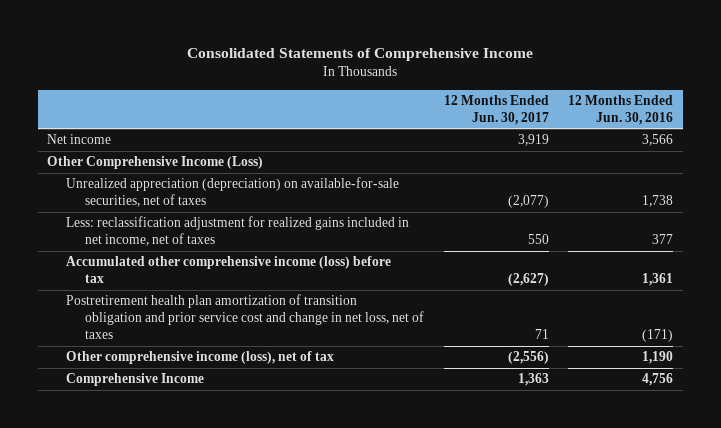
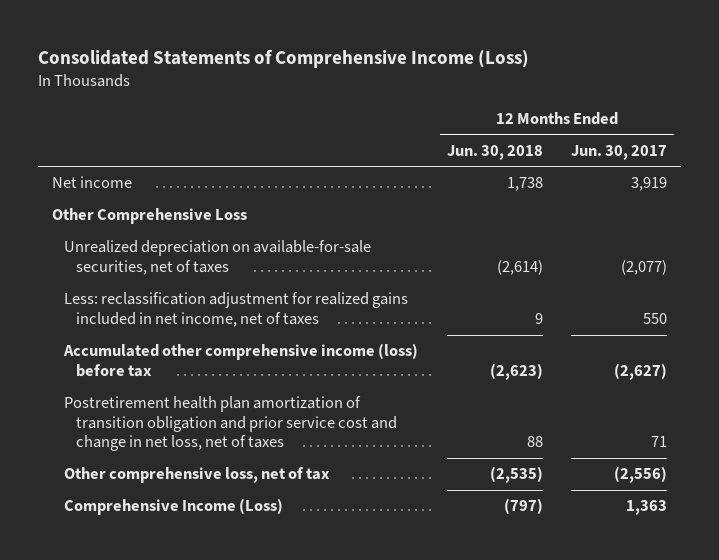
- Consolidated Statements of Comprehensive Income
+ Consolidated Statements of Comprehensive Income (Loss)
- | 12 Months Ended Jun. 30, 2017 | 12 Months Ended Jun. 30, 2016
+ | 12 Months Ended Jun. 30, 2018 | 12 Months Ended Jun. 30, 2017
- Other Comprehensive Income (Loss)
- Unrealized appreciation (depreciation) on available-for-sale securities, net of taxes | (2,077) | 1,738
+ Other Comprehensive Loss
+ Unrealized depreciation on available-for-sale securities, net of taxes | (2,614) | (2,077)
- Other comprehensive income (loss), net of tax | (2,556) | 1,190
- Comprehensive Income | 1,363 | 4,756
+ Other comprehensive loss, net of tax | (2,535) | (2,556)
+ Comprehensive Income (Loss) | (797) | 1,363

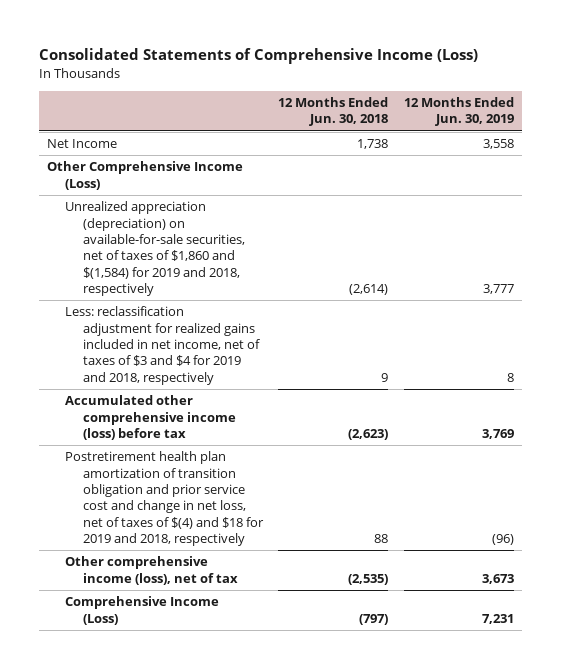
- | 12 Months Ended Jun. 30, 2018 | 12 Months Ended Jun. 30, 2017
+ | 12 Months Ended Jun. 30, 2018 | 12 Months Ended Jun. 30, 2019
- Net income | 1,738 | 3,919
- Other Comprehensive Loss
- Unrealized depreciation on available-for-sale securities, net of taxes | (2,614) | (2,077)
- Less: reclassification adjustment for realized gains included in net income, net of taxes | 9 | 550
+ Net Income | 1,738 | 3,558
+ Other Comprehensive Income (Loss)
+ Unrealized appreciation (depreciation) on available-for-sale securities, net of taxes of $1,860 and $(1,584) for 2019 and 2018, respectively | (2,614) | 3,777
+ Less: reclassification adjustment for realized gains included in net income, net of taxes of $3 and $4 for 2019 and 2018, respectively | 9 | 8
- Postretirement health plan amortization of transition obligation and prior service cost and change in net loss, net of taxes | 88 | 71
- Other comprehensive loss, net of tax | (2,535) | (2,556)
+ Postretirement health plan amortization of transition obligation and prior service cost and change in net loss, net of taxes of $(4) and $18 for 2019 and 2018, respectively | 88 | (96)
+ Other comprehensive income (loss), net of tax | (2,535) | 3,673

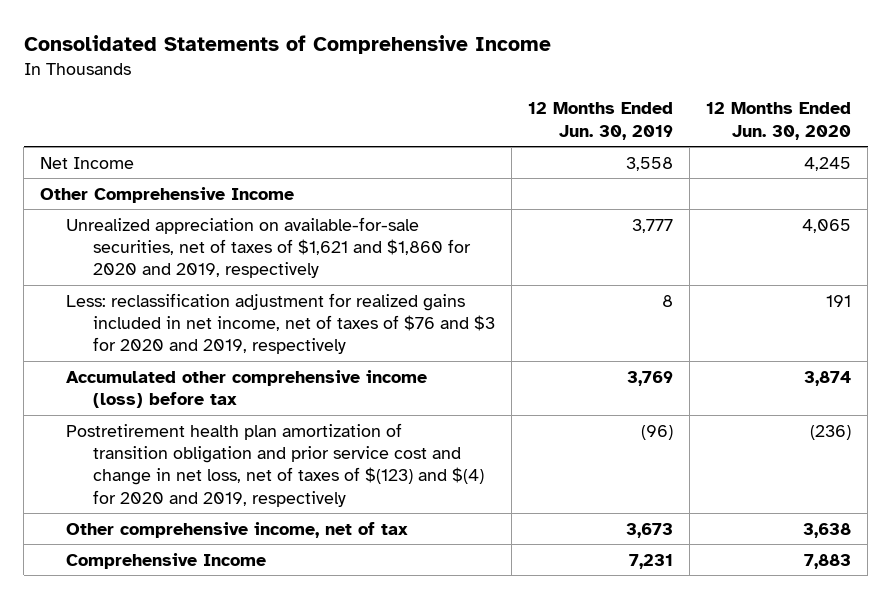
- Consolidated Statements of Comprehensive Income (Loss)
+ Consolidated Statements of Comprehensive Income
- | 12 Months Ended Jun. 30, 2018 | 12 Months Ended Jun. 30, 2019
+ | 12 Months Ended Jun. 30, 2019 | 12 Months Ended Jun. 30, 2020
- Other Comprehensive Income (Loss)
- Unrealized appreciation (depreciation) on available-for-sale securities, net of taxes of $1,860 and $(1,584) for 2019 and 2018, respectively | (2,614) | 3,777
- Less: reclassification adjustment for realized gains included in net income, net of taxes of $3 and $4 for 2019 and 2018, respectively | 9 | 8
+ Other Comprehensive Income
+ Unrealized appreciation on available-for-sale securities, net of taxes of $1,621 and $1,860 for 2020 and 2019, respectively | 3,777 | 4,065
+ Less: reclassification adjustment for realized gains included in net income, net of taxes of $76 and $3 for 2020 and 2019, respectively | 8 | 191
- Postretirement health plan amortization of transition obligation and prior service cost and change in net loss, net of taxes of $(4) and $18 for 2019 and 2018, respectively | 88 | (96)
- Other comprehensive income (loss), net of tax | (2,535) | 3,673
- Comprehensive Income (Loss) | (797) | 7,231
+ Postretirement health plan amortization of transition obligation and prior service cost and change in net loss, net of taxes of $(123) and $(4) for 2020 and 2019, respectively | (96) | (236)
+ Other comprehensive income, net of tax | 3,673 | 3,638
+ Comprehensive Income | 7,231 | 7,883

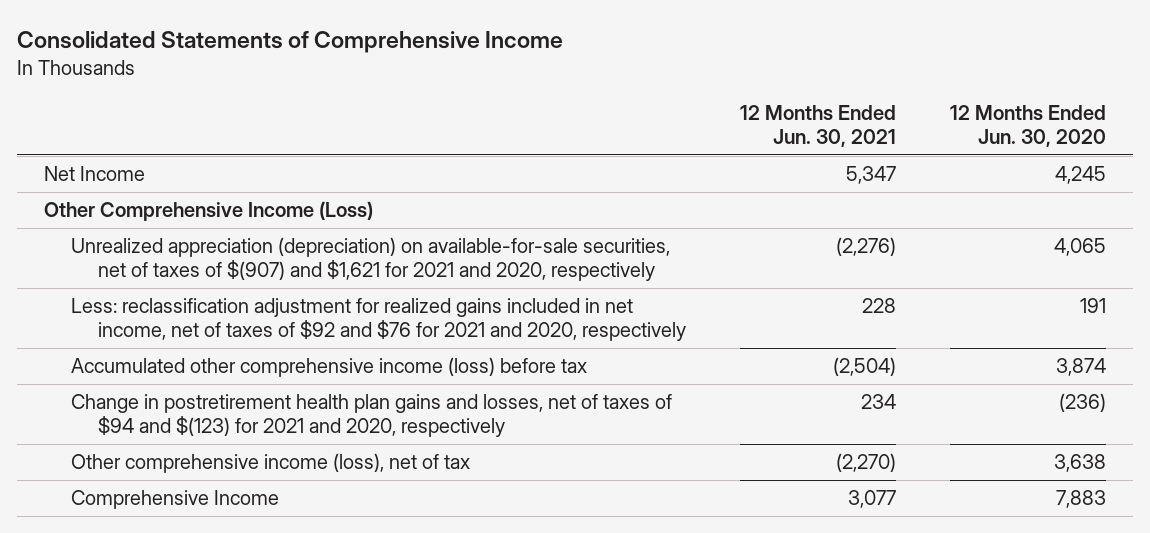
- | 12 Months Ended Jun. 30, 2019 | 12 Months Ended Jun. 30, 2020
+ | 12 Months Ended Jun. 30, 2021 | 12 Months Ended Jun. 30, 2020
- Other Comprehensive Income
- Unrealized appreciation on available-for-sale securities, net of taxes of $1,621 and $1,860 for 2020 and 2019, respectively | 3,777 | 4,065
- Less: reclassification adjustment for realized gains included in net income, net of taxes of $76 and $3 for 2020 and 2019, respectively | 8 | 191
+ Other Comprehensive Income (Loss)
+ Unrealized appreciation (depreciation) on available-for-sale securities, net of taxes of $(907) and $1,621 for 2021 and 2020, respectively | (2,276) | 4,065
+ Less: reclassification adjustment for realized gains included in net income, net of taxes of $92 and $76 for 2021 and 2020, respectively | 228 | 191
- Postretirement health plan amortization of transition obligation and prior service cost and change in net loss, net of taxes of $(123) and $(4) for 2020 and 2019, respectively | (96) | (236)
- Other comprehensive income, net of tax | 3,673 | 3,638
+ Change in postretirement health plan gains and losses, net of taxes of $94 and $(123) for 2021 and 2020, respectively | 234 | (236)
+ Other comprehensive income (loss), net of tax | (2,270) | 3,638

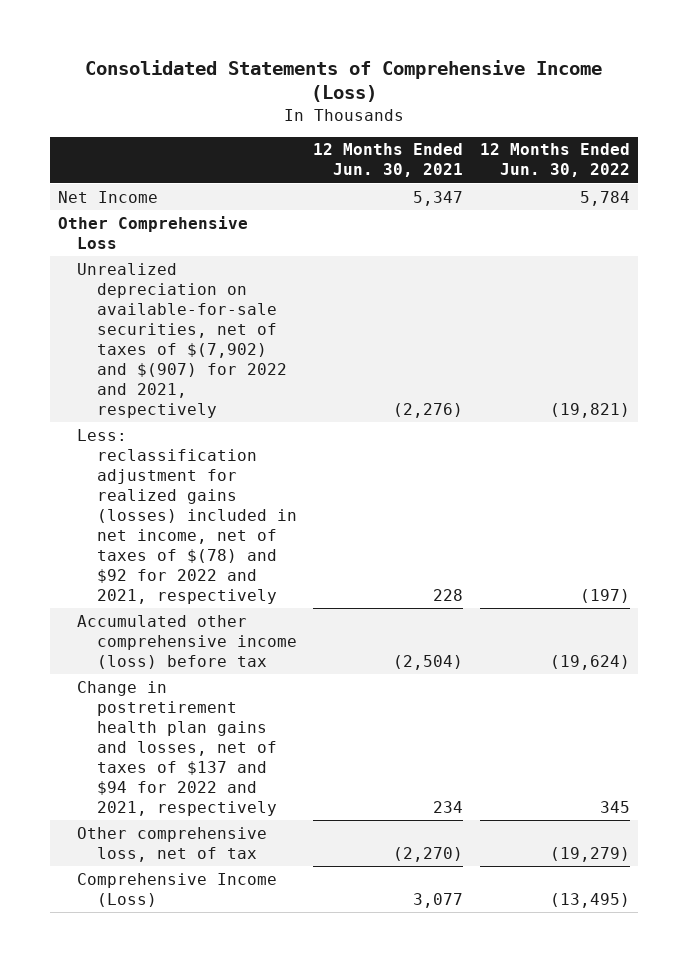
- Consolidated Statements of Comprehensive Income
+ Consolidated Statements of Comprehensive Income (Loss)
- | 12 Months Ended Jun. 30, 2021 | 12 Months Ended Jun. 30, 2020
+ | 12 Months Ended Jun. 30, 2021 | 12 Months Ended Jun. 30, 2022
- Other Comprehensive Income (Loss)
- Unrealized appreciation (depreciation) on available-for-sale securities, net of taxes of $(907) and $1,621 for 2021 and 2020, respectively | (2,276) | 4,065
- Less: reclassification adjustment for realized gains included in net income, net of taxes of $92 and $76 for 2021 and 2020, respectively | 228 | 191
+ Other Comprehensive Loss
+ Unrealized depreciation on available-for-sale securities, net of taxes of $(7,902) and $(907) for 2022 and 2021, respectively | (2,276) | (19,821)
+ Less: reclassification adjustment for realized gains (losses) included in net income, net of taxes of $(78) and $92 for 2022 and 2021, respectively | 228 | (197)
- Change in postretirement health plan gains and losses, net of taxes of $94 and $(123) for 2021 and 2020, respectively | 234 | (236)
- Other comprehensive income (loss), net of tax | (2,270) | 3,638
- Comprehensive Income | 3,077 | 7,883
+ Change in postretirement health plan gains and losses, net of taxes of $137 and $94 for 2022 and 2021, respectively | 234 | 345
+ Other comprehensive loss, net of tax | (2,270) | (19,279)
+ Comprehensive Income (Loss) | 3,077 | (13,495)

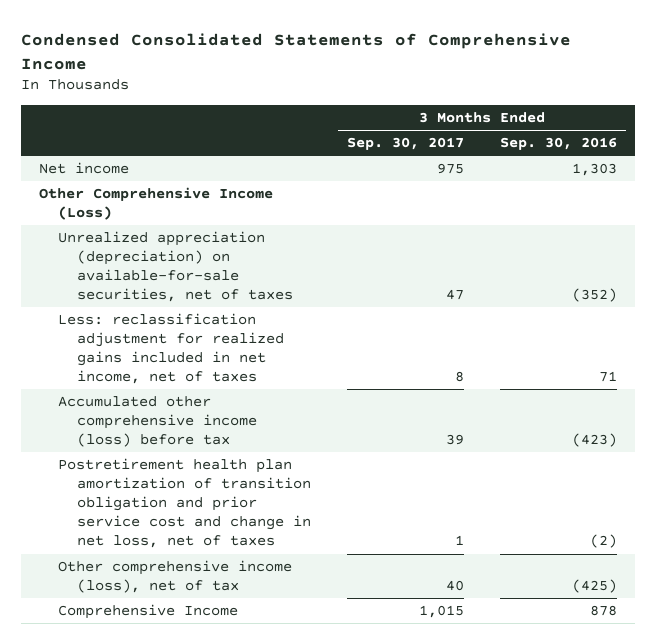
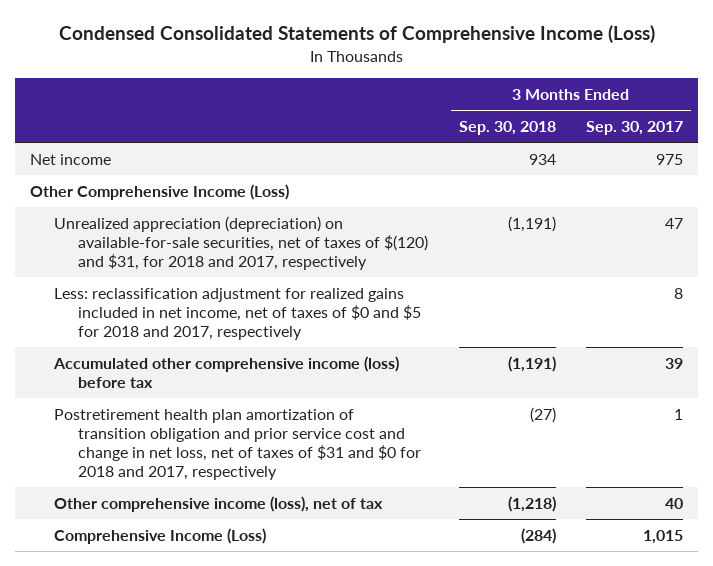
- Condensed Consolidated Statements of Comprehensive Income
+ Condensed Consolidated Statements of Comprehensive Income (Loss)
- | 3 Months Ended Sep. 30, 2017 | 3 Months Ended Sep. 30, 2016
+ | 3 Months Ended Sep. 30, 2018 | 3 Months Ended Sep. 30, 2017
- Unrealized appreciation (depreciation) on available-for-sale securities, net of taxes | 47 | (352)
- Less: reclassification adjustment for realized gains included in net income, net of taxes | 8 | 71
+ Unrealized appreciation (depreciation) on available-for-sale securities, net of taxes of $(120) and $31, for 2018 and 2017, respectively | (1,191) | 47
+ Less: reclassification adjustment for realized gains included in net income, net of taxes of $0 and $5 for 2018 and 2017, respectively | | 8
- Postretirement health plan amortization of transition obligation and prior service cost and change in net loss, net of taxes | 1 | (2)
+ Postretirement health plan amortization of transition obligation and prior service cost and change in net loss, net of taxes of $31 and $0 for 2018 and 2017, respectively | (27) | 1
- Comprehensive Income | 1,015 | 878
+ Comprehensive Income (Loss) | (284) | 1,015

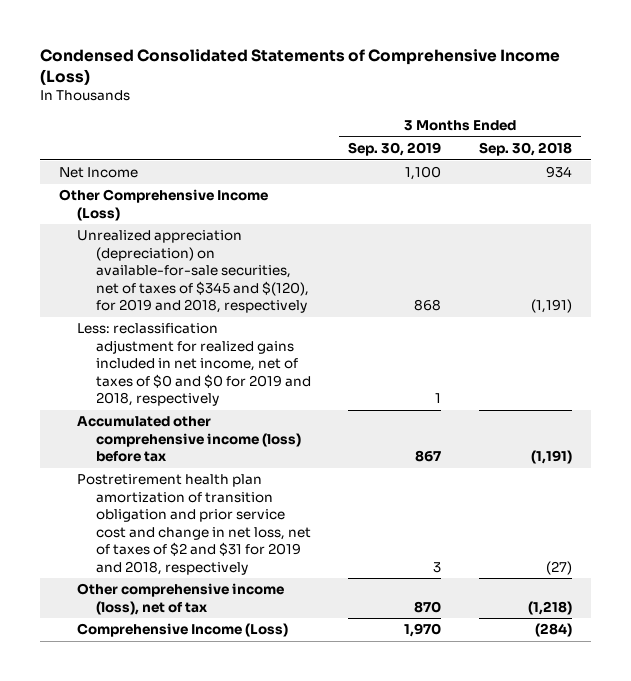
- | 3 Months Ended Sep. 30, 2018 | 3 Months Ended Sep. 30, 2017
+ | 3 Months Ended Sep. 30, 2019 | 3 Months Ended Sep. 30, 2018
- Net income | 934 | 975
+ Net Income | 1,100 | 934
- Unrealized appreciation (depreciation) on available-for-sale securities, net of taxes of $(120) and $31, for 2018 and 2017, respectively | (1,191) | 47
- Less: reclassification adjustment for realized gains included in net income, net of taxes of $0 and $5 for 2018 and 2017, respectively | | 8
+ Unrealized appreciation (depreciation) on available-for-sale securities, net of taxes of $345 and $(120), for 2019 and 2018, respectively | 868 | (1,191)
+ Less: reclassification adjustment for realized gains included in net income, net of taxes of $0 and $0 for 2019 and 2018, respectively | 1 |
- Postretirement health plan amortization of transition obligation and prior service cost and change in net loss, net of taxes of $31 and $0 for 2018 and 2017, respectively | (27) | 1
+ Postretirement health plan amortization of transition obligation and prior service cost and change in net loss, net of taxes of $2 and $31 for 2019 and 2018, respectively | 3 | (27)

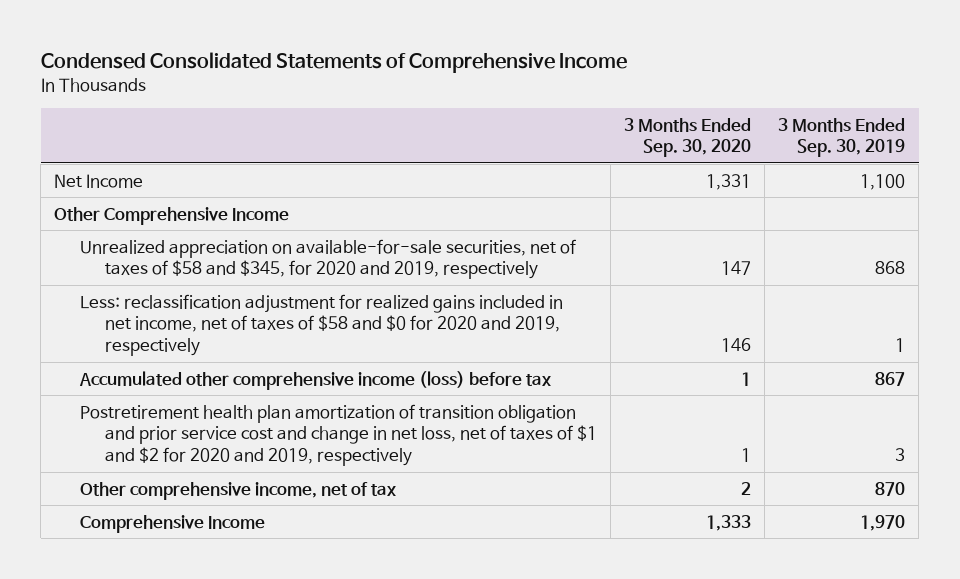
- Condensed Consolidated Statements of Comprehensive Income (Loss)
+ Condensed Consolidated Statements of Comprehensive Income
- | 3 Months Ended Sep. 30, 2019 | 3 Months Ended Sep. 30, 2018
+ | 3 Months Ended Sep. 30, 2020 | 3 Months Ended Sep. 30, 2019
- Other Comprehensive Income (Loss)
- Unrealized appreciation (depreciation) on available-for-sale securities, net of taxes of $345 and $(120), for 2019 and 2018, respectively | 868 | (1,191)
- Less: reclassification adjustment for realized gains included in net income, net of taxes of $0 and $0 for 2019 and 2018, respectively | 1 |
+ Other Comprehensive Income
+ Unrealized appreciation on available-for-sale securities, net of taxes of $58 and $345, for 2020 and 2019, respectively | 147 | 868
+ Less: reclassification adjustment for realized gains included in net income, net of taxes of $58 and $0 for 2020 and 2019, respectively | 146 | 1
- Postretirement health plan amortization of transition obligation and prior service cost and change in net loss, net of taxes of $2 and $31 for 2019 and 2018, respectively | 3 | (27)
- Other comprehensive income (loss), net of tax | 870 | (1,218)
- Comprehensive Income (Loss) | 1,970 | (284)
+ Postretirement health plan amortization of transition obligation and prior service cost and change in net loss, net of taxes of $1 and $2 for 2020 and 2019, respectively | 1 | 3
+ Other comprehensive income, net of tax | 2 | 870
+ Comprehensive Income | 1,333 | 1,970

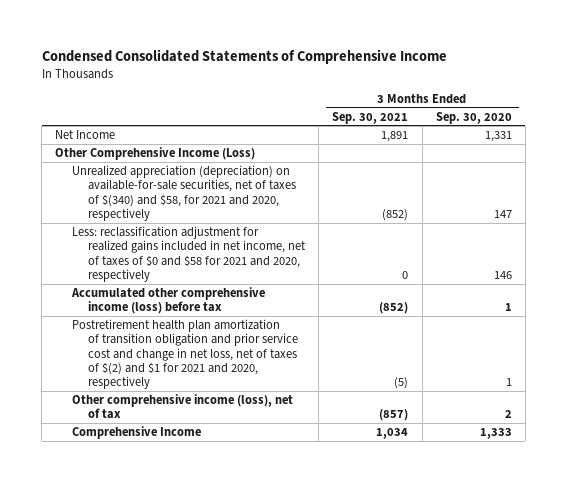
- | 3 Months Ended Sep. 30, 2020 | 3 Months Ended Sep. 30, 2019
+ | 3 Months Ended Sep. 30, 2021 | 3 Months Ended Sep. 30, 2020
- Other Comprehensive Income
- Unrealized appreciation on available-for-sale securities, net of taxes of $58 and $345, for 2020 and 2019, respectively | 147 | 868
- Less: reclassification adjustment for realized gains included in net income, net of taxes of $58 and $0 for 2020 and 2019, respectively | 146 | 1
+ Other Comprehensive Income (Loss)
+ Unrealized appreciation (depreciation) on available-for-sale securities, net of taxes of $(340) and $58, for 2021 and 2020, respectively | (852) | 147
+ Less: reclassification adjustment for realized gains included in net income, net of taxes of $0 and $58 for 2021 and 2020, respectively | 0 | 146
- Postretirement health plan amortization of transition obligation and prior service cost and change in net loss, net of taxes of $1 and $2 for 2020 and 2019, respectively | 1 | 3
- Other comprehensive income, net of tax | 2 | 870
+ Postretirement health plan amortization of transition obligation and prior service cost and change in net loss, net of taxes of $(2) and $1 for 2021 and 2020, respectively | (5) | 1
+ Other comprehensive income (loss), net of tax | (857) | 2

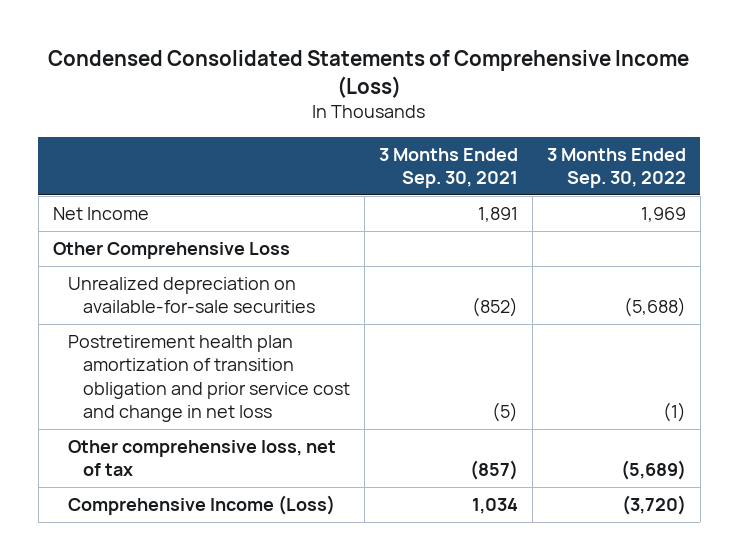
- Condensed Consolidated Statements of Comprehensive Income
+ Condensed Consolidated Statements of Comprehensive Income (Loss)
- | 3 Months Ended Sep. 30, 2021 | 3 Months Ended Sep. 30, 2020
+ | 3 Months Ended Sep. 30, 2021 | 3 Months Ended Sep. 30, 2022
- Other Comprehensive Income (Loss)
- Unrealized appreciation (depreciation) on available-for-sale securities, net of taxes of $(340) and $58, for 2021 and 2020, respectively | (852) | 147
- Less: reclassification adjustment for realized gains included in net income, net of taxes of $0 and $58 for 2021 and 2020, respectively | 0 | 146
- Accumulated other comprehensive income (loss) before tax | (852) | 1
- Postretirement health plan amortization of transition obligation and prior service cost and change in net loss, net of taxes of $(2) and $1 for 2021 and 2020, respectively | (5) | 1
- Other comprehensive income (loss), net of tax | (857) | 2
- Comprehensive Income | 1,034 | 1,333
+ Other Comprehensive Loss
+ Unrealized depreciation on available-for-sale securities | (852) | (5,688)
+ Postretirement health plan amortization of transition obligation and prior service cost and change in net loss | (5) | (1)
+ Other comprehensive loss, net of tax | (857) | (5,689)
+ Comprehensive Income (Loss) | 1,034 | (3,720)

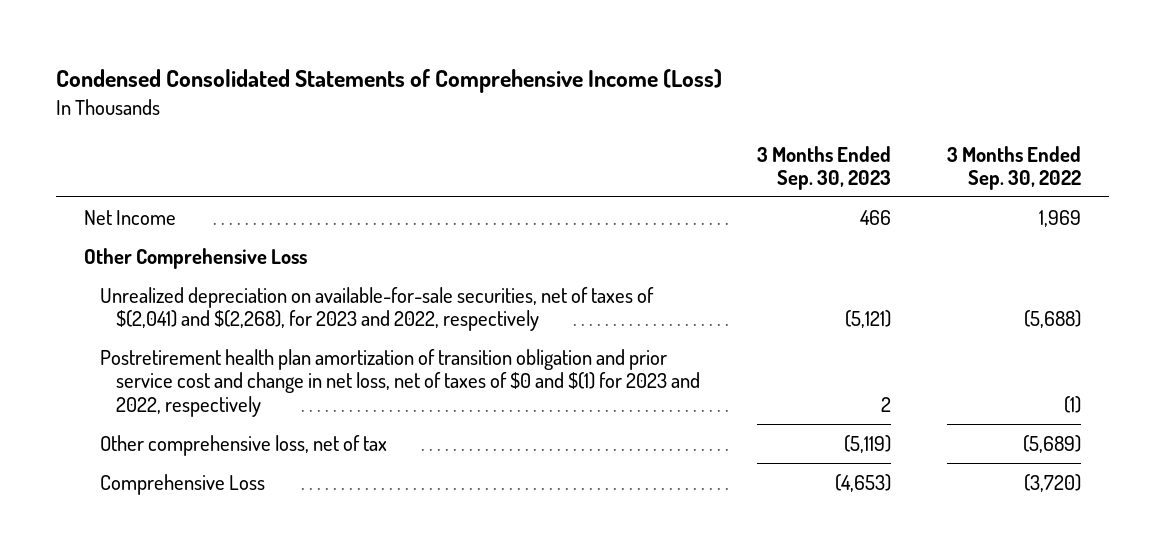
- | 3 Months Ended Sep. 30, 2021 | 3 Months Ended Sep. 30, 2022
+ | 3 Months Ended Sep. 30, 2023 | 3 Months Ended Sep. 30, 2022
- Unrealized depreciation on available-for-sale securities | (852) | (5,688)
- Postretirement health plan amortization of transition obligation and prior service cost and change in net loss | (5) | (1)
+ Unrealized depreciation on available-for-sale securities, net of taxes of $(2,041) and $(2,268), for 2023 and 2022, respectively | (5,121) | (5,688)
+ Postretirement health plan amortization of transition obligation and prior service cost and change in net loss, net of taxes of $0 and $(1) for 2023 and 2022, respectively | 2 | (1)
- Comprehensive Income (Loss) | 1,034 | (3,720)
+ Comprehensive Loss | (4,653) | (3,720)

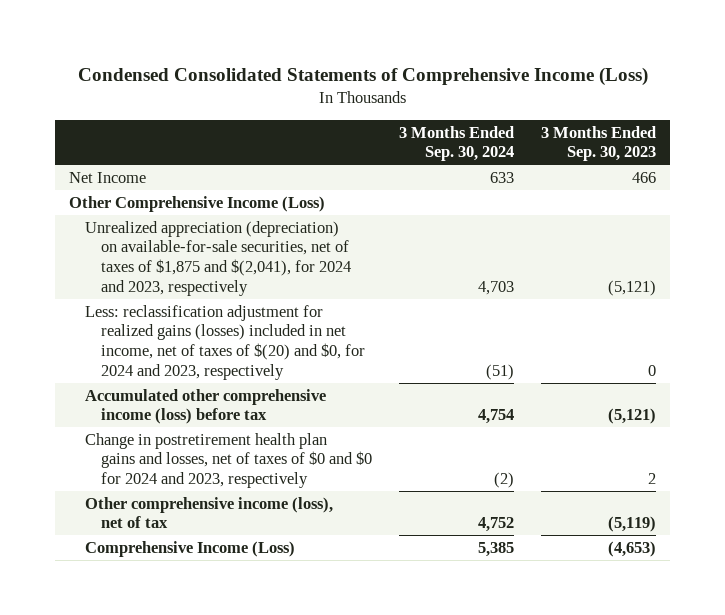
- | 3 Months Ended Sep. 30, 2023 | 3 Months Ended Sep. 30, 2022
+ | 3 Months Ended Sep. 30, 2024 | 3 Months Ended Sep. 30, 2023
- Other Comprehensive Loss
- Unrealized depreciation on available-for-sale securities, net of taxes of $(2,041) and $(2,268), for 2023 and 2022, respectively | (5,121) | (5,688)
- Postretirement health plan amortization of transition obligation and prior service cost and change in net loss, net of taxes of $0 and $(1) for 2023 and 2022, respectively | 2 | (1)
- Other comprehensive loss, net of tax | (5,119) | (5,689)
- Comprehensive Loss | (4,653) | (3,720)
+ Other Comprehensive Income (Loss)
+ Unrealized appreciation (depreciation) on available-for-sale securities, net of taxes of $1,875 and $(2,041), for 2024 and 2023, respectively | 4,703 | (5,121)
+ Less: reclassification adjustment for realized gains (losses) included in net income, net of taxes of $(20) and $0, for 2024 and 2023, respectively | (51) | 0
+ Accumulated other comprehensive income (loss) before tax | 4,754 | (5,121)
+ Change in postretirement health plan gains and losses, net of taxes of $0 and $0 for 2024 and 2023, respectively | (2) | 2
+ Other comprehensive income (loss), net of tax | 4,752 | (5,119)
+ Comprehensive Income (Loss) | 5,385 | (4,653)

